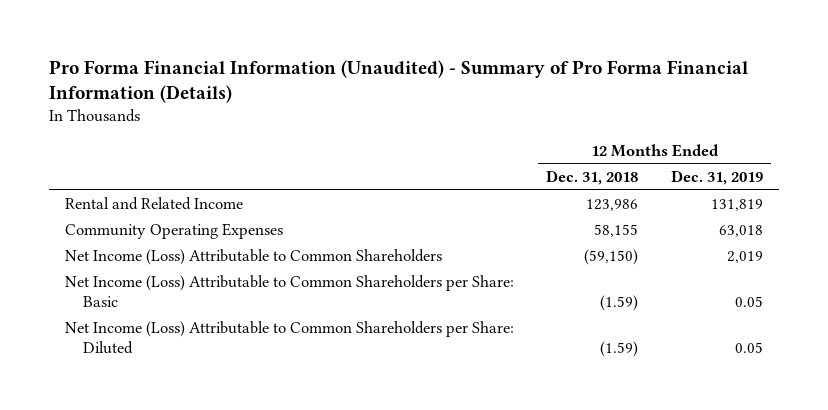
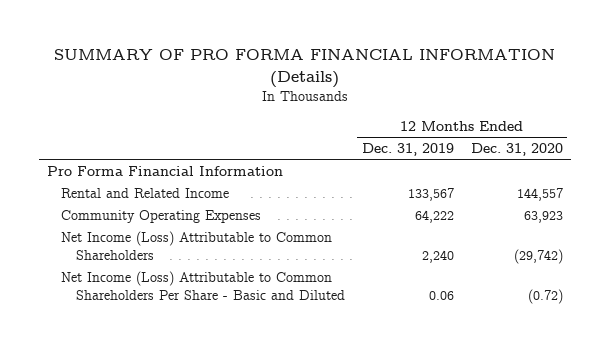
- Pro Forma Financial Information (Unaudited) - Summary of Pro Forma Financial Information (Details)
+ SUMMARY OF PRO FORMA FINANCIAL INFORMATION (Details)
- | 12 Months Ended Dec. 31, 2018 | 12 Months Ended Dec. 31, 2019
+ | 12 Months Ended Dec. 31, 2019 | 12 Months Ended Dec. 31, 2020
- Rental and Related Income | 123,986 | 131,819
- Community Operating Expenses | 58,155 | 63,018
- Net Income (Loss) Attributable to Common Shareholders | (59,150) | 2,019
- Net Income (Loss) Attributable to Common Shareholders per Share: Basic | (1.59) | 0.05
- Net Income (Loss) Attributable to Common Shareholders per Share: Diluted | (1.59) | 0.05
+ Pro Forma Financial Information
+ Rental and Related Income | 133,567 | 144,557
+ Community Operating Expenses | 64,222 | 63,923
+ Net Income (Loss) Attributable to Common Shareholders | 2,240 | (29,742)
+ Net Income (Loss) Attributable to Common Shareholders Per Share - Basic and Diluted | 0.06 | (0.72)

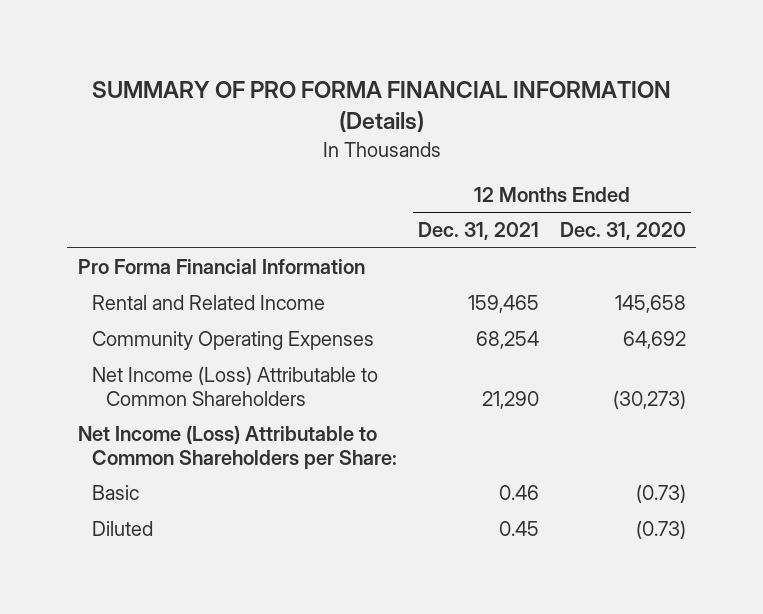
- | 12 Months Ended Dec. 31, 2019 | 12 Months Ended Dec. 31, 2020
+ | 12 Months Ended Dec. 31, 2021 | 12 Months Ended Dec. 31, 2020
- Rental and Related Income | 133,567 | 144,557
- Community Operating Expenses | 64,222 | 63,923
- Net Income (Loss) Attributable to Common Shareholders | 2,240 | (29,742)
- Net Income (Loss) Attributable to Common Shareholders Per Share - Basic and Diluted | 0.06 | (0.72)
+ Rental and Related Income | 159,465 | 145,658
+ Community Operating Expenses | 68,254 | 64,692
+ Net Income (Loss) Attributable to Common Shareholders | 21,290 | (30,273)
+ Net Income (Loss) Attributable to Common Shareholders per Share:
+ Basic | 0.46 | (0.73)
+ Diluted | 0.45 | (0.73)

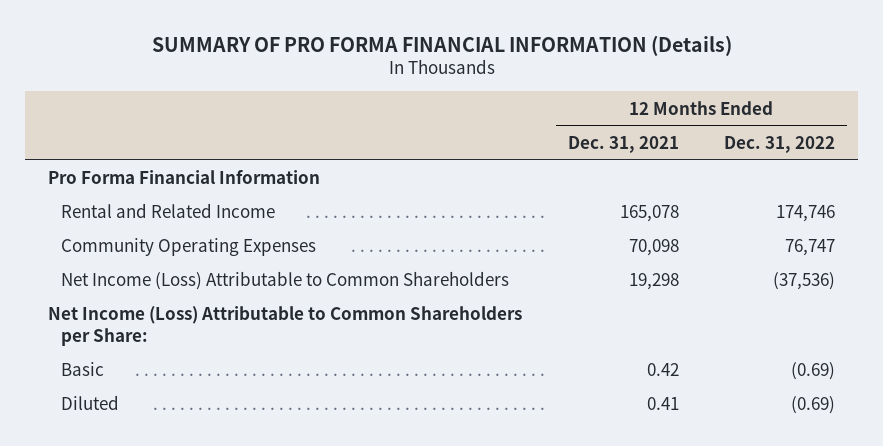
- | 12 Months Ended Dec. 31, 2021 | 12 Months Ended Dec. 31, 2020
+ | 12 Months Ended Dec. 31, 2021 | 12 Months Ended Dec. 31, 2022
- Rental and Related Income | 159,465 | 145,658
- Community Operating Expenses | 68,254 | 64,692
- Net Income (Loss) Attributable to Common Shareholders | 21,290 | (30,273)
+ Rental and Related Income | 165,078 | 174,746
+ Community Operating Expenses | 70,098 | 76,747
+ Net Income (Loss) Attributable to Common Shareholders | 19,298 | (37,536)
- Basic | 0.46 | (0.73)
- Diluted | 0.45 | (0.73)
+ Basic | 0.42 | (0.69)
+ Diluted | 0.41 | (0.69)

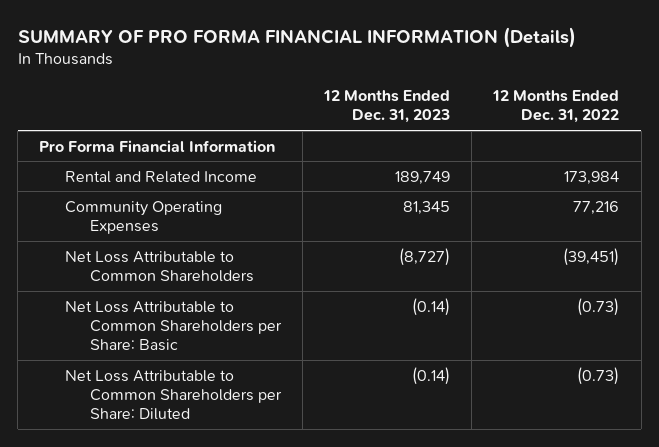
- | 12 Months Ended Dec. 31, 2021 | 12 Months Ended Dec. 31, 2022
+ | 12 Months Ended Dec. 31, 2023 | 12 Months Ended Dec. 31, 2022
- Rental and Related Income | 165,078 | 174,746
- Community Operating Expenses | 70,098 | 76,747
- Net Income (Loss) Attributable to Common Shareholders | 19,298 | (37,536)
- Net Income (Loss) Attributable to Common Shareholders per Share:
- Basic | 0.42 | (0.69)
- Diluted | 0.41 | (0.69)
+ Rental and Related Income | 189,749 | 173,984
+ Community Operating Expenses | 81,345 | 77,216
+ Net Loss Attributable to Common Shareholders | (8,727) | (39,451)
+ Net Loss Attributable to Common Shareholders per Share: Basic | (0.14) | (0.73)
+ Net Loss Attributable to Common Shareholders per Share: Diluted | (0.14) | (0.73)

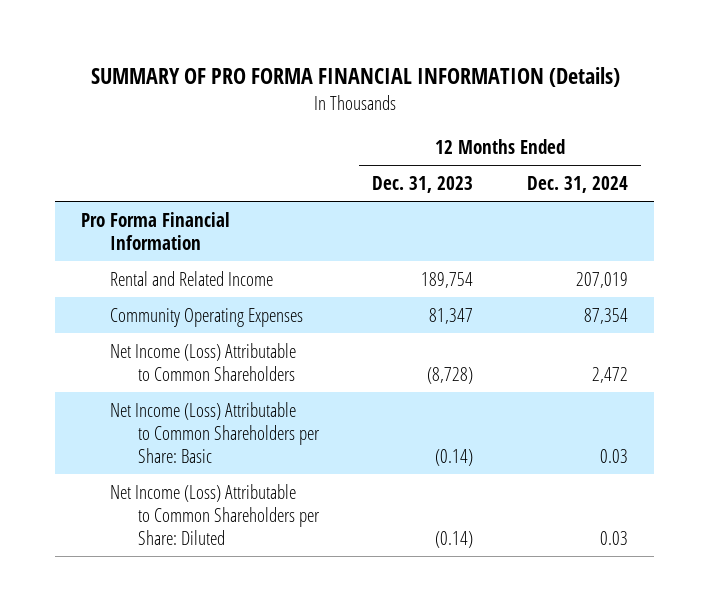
- | 12 Months Ended Dec. 31, 2023 | 12 Months Ended Dec. 31, 2022
+ | 12 Months Ended Dec. 31, 2023 | 12 Months Ended Dec. 31, 2024
- Rental and Related Income | 189,749 | 173,984
- Community Operating Expenses | 81,345 | 77,216
- Net Loss Attributable to Common Shareholders | (8,727) | (39,451)
- Net Loss Attributable to Common Shareholders per Share: Basic | (0.14) | (0.73)
- Net Loss Attributable to Common Shareholders per Share: Diluted | (0.14) | (0.73)
+ Rental and Related Income | 189,754 | 207,019
+ Community Operating Expenses | 81,347 | 87,354
+ Net Income (Loss) Attributable to Common Shareholders | (8,728) | 2,472
+ Net Income (Loss) Attributable to Common Shareholders per Share: Basic | (0.14) | 0.03
+ Net Income (Loss) Attributable to Common Shareholders per Share: Diluted | (0.14) | 0.03

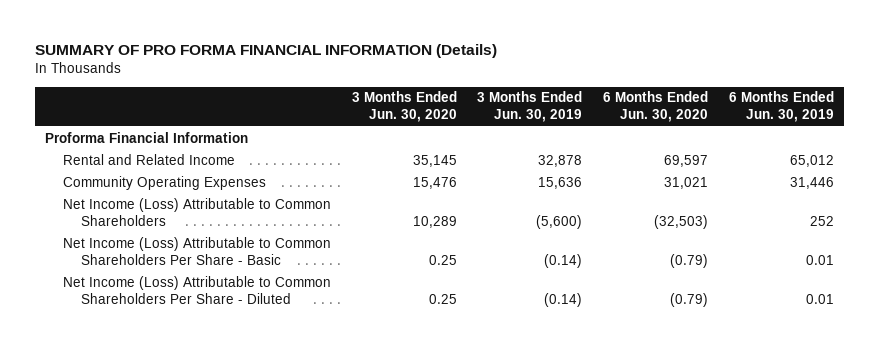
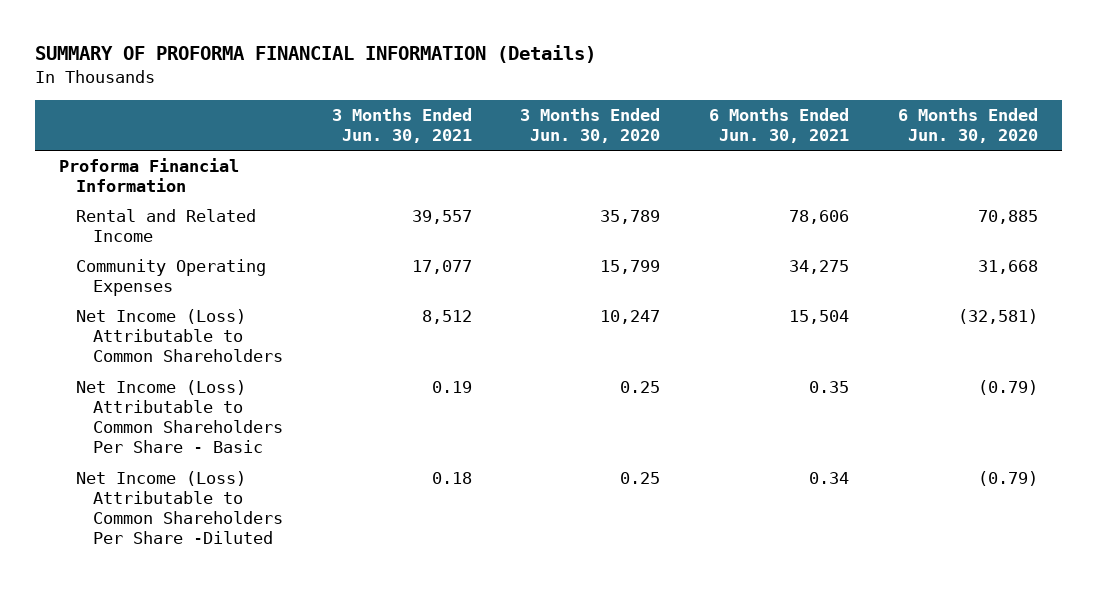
- SUMMARY OF PRO FORMA FINANCIAL INFORMATION (Details)
+ SUMMARY OF PROFORMA FINANCIAL INFORMATION (Details)
- | 3 Months Ended Jun. 30, 2020 | 3 Months Ended Jun. 30, 2019 | 6 Months Ended Jun. 30, 2020 | 6 Months Ended Jun. 30, 2019
+ | 3 Months Ended Jun. 30, 2021 | 3 Months Ended Jun. 30, 2020 | 6 Months Ended Jun. 30, 2021 | 6 Months Ended Jun. 30, 2020
- Rental and Related Income | 35,145 | 32,878 | 69,597 | 65,012
- Community Operating Expenses | 15,476 | 15,636 | 31,021 | 31,446
- Net Income (Loss) Attributable to Common Shareholders | 10,289 | (5,600) | (32,503) | 252
+ Rental and Related Income | 39,557 | 35,789 | 78,606 | 70,885
+ Community Operating Expenses | 17,077 | 15,799 | 34,275 | 31,668
+ Net Income (Loss) Attributable to Common Shareholders | 8,512 | 10,247 | 15,504 | (32,581)
- Net Income (Loss) Attributable to Common Shareholders Per Share - Diluted | 0.25 | (0.14) | (0.79) | 0.01
+ Net Income (Loss) Attributable to Common Shareholders Per Share -Diluted | 0.18 | 0.25 | 0.34 | (0.79)

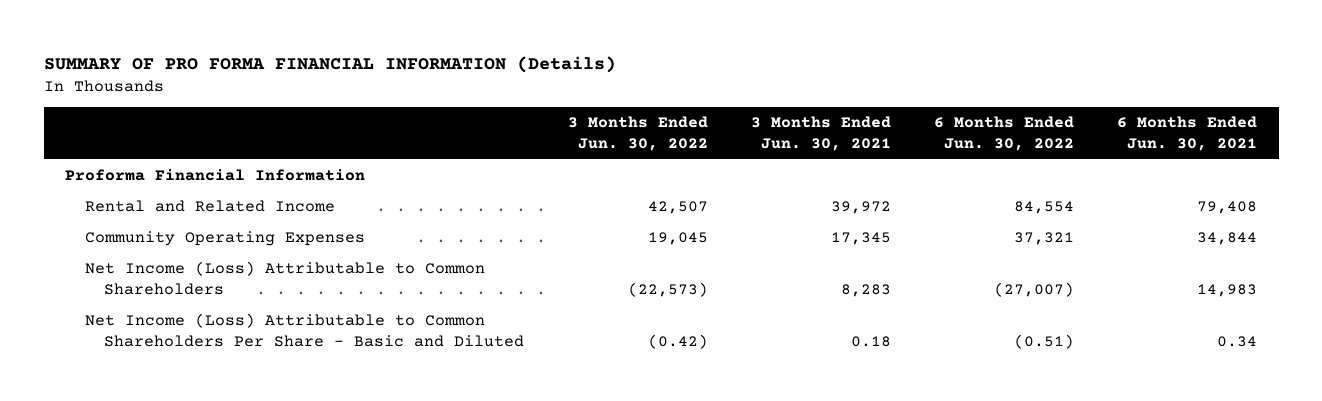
- SUMMARY OF PROFORMA FINANCIAL INFORMATION (Details)
+ SUMMARY OF PRO FORMA FINANCIAL INFORMATION (Details)
- | 3 Months Ended Jun. 30, 2021 | 3 Months Ended Jun. 30, 2020 | 6 Months Ended Jun. 30, 2021 | 6 Months Ended Jun. 30, 2020
+ | 3 Months Ended Jun. 30, 2022 | 3 Months Ended Jun. 30, 2021 | 6 Months Ended Jun. 30, 2022 | 6 Months Ended Jun. 30, 2021
- Rental and Related Income | 39,557 | 35,789 | 78,606 | 70,885
- Community Operating Expenses | 17,077 | 15,799 | 34,275 | 31,668
- Net Income (Loss) Attributable to Common Shareholders | 8,512 | 10,247 | 15,504 | (32,581)
- Net Income (Loss) Attributable to Common Shareholders Per Share - Basic | 0.19 | 0.25 | 0.35 | (0.79)
- Net Income (Loss) Attributable to Common Shareholders Per Share -Diluted | 0.18 | 0.25 | 0.34 | (0.79)
+ Rental and Related Income | 42,507 | 39,972 | 84,554 | 79,408
+ Community Operating Expenses | 19,045 | 17,345 | 37,321 | 34,844
+ Net Income (Loss) Attributable to Common Shareholders | (22,573) | 8,283 | (27,007) | 14,983
+ Net Income (Loss) Attributable to Common Shareholders Per Share - Basic and Diluted | (0.42) | 0.18 | (0.51) | 0.34

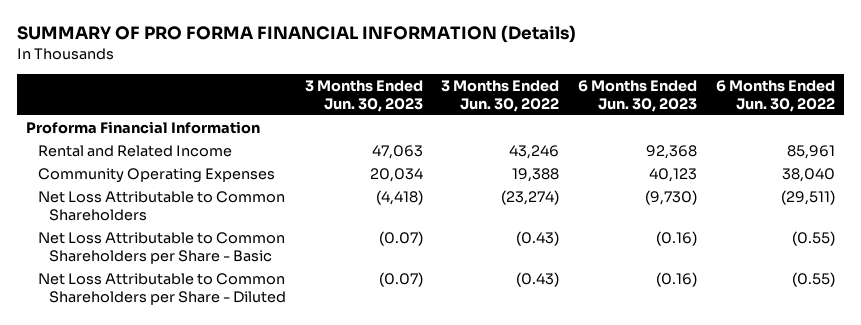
- | 3 Months Ended Jun. 30, 2022 | 3 Months Ended Jun. 30, 2021 | 6 Months Ended Jun. 30, 2022 | 6 Months Ended Jun. 30, 2021
+ | 3 Months Ended Jun. 30, 2023 | 3 Months Ended Jun. 30, 2022 | 6 Months Ended Jun. 30, 2023 | 6 Months Ended Jun. 30, 2022
- Rental and Related Income | 42,507 | 39,972 | 84,554 | 79,408
- Community Operating Expenses | 19,045 | 17,345 | 37,321 | 34,844
- Net Income (Loss) Attributable to Common Shareholders | (22,573) | 8,283 | (27,007) | 14,983
- Net Income (Loss) Attributable to Common Shareholders Per Share - Basic and Diluted | (0.42) | 0.18 | (0.51) | 0.34
+ Rental and Related Income | 47,063 | 43,246 | 92,368 | 85,961
+ Community Operating Expenses | 20,034 | 19,388 | 40,123 | 38,040
+ Net Loss Attributable to Common Shareholders | (4,418) | (23,274) | (9,730) | (29,511)
+ Net Loss Attributable to Common Shareholders per Share - Basic | (0.07) | (0.43) | (0.16) | (0.55)
+ Net Loss Attributable to Common Shareholders per Share - Diluted | (0.07) | (0.43) | (0.16) | (0.55)

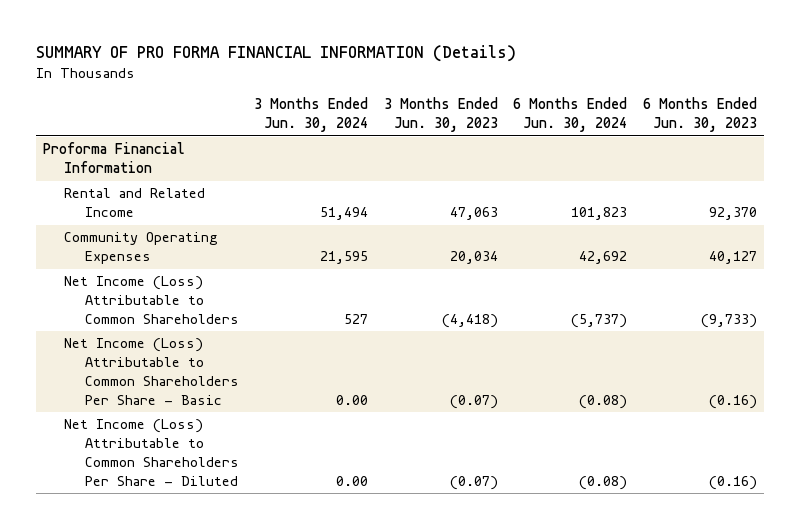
- | 3 Months Ended Jun. 30, 2023 | 3 Months Ended Jun. 30, 2022 | 6 Months Ended Jun. 30, 2023 | 6 Months Ended Jun. 30, 2022
+ | 3 Months Ended Jun. 30, 2024 | 3 Months Ended Jun. 30, 2023 | 6 Months Ended Jun. 30, 2024 | 6 Months Ended Jun. 30, 2023
- Rental and Related Income | 47,063 | 43,246 | 92,368 | 85,961
- Community Operating Expenses | 20,034 | 19,388 | 40,123 | 38,040
- Net Loss Attributable to Common Shareholders | (4,418) | (23,274) | (9,730) | (29,511)
- Net Loss Attributable to Common Shareholders per Share - Basic | (0.07) | (0.43) | (0.16) | (0.55)
- Net Loss Attributable to Common Shareholders per Share - Diluted | (0.07) | (0.43) | (0.16) | (0.55)
+ Rental and Related Income | 51,494 | 47,063 | 101,823 | 92,370
+ Community Operating Expenses | 21,595 | 20,034 | 42,692 | 40,127
+ Net Income (Loss) Attributable to Common Shareholders | 527 | (4,418) | (5,737) | (9,733)
+ Net Income (Loss) Attributable to Common Shareholders Per Share - Basic | 0.00 | (0.07) | (0.08) | (0.16)
+ Net Income (Loss) Attributable to Common Shareholders Per Share - Diluted | 0.00 | (0.07) | (0.08) | (0.16)

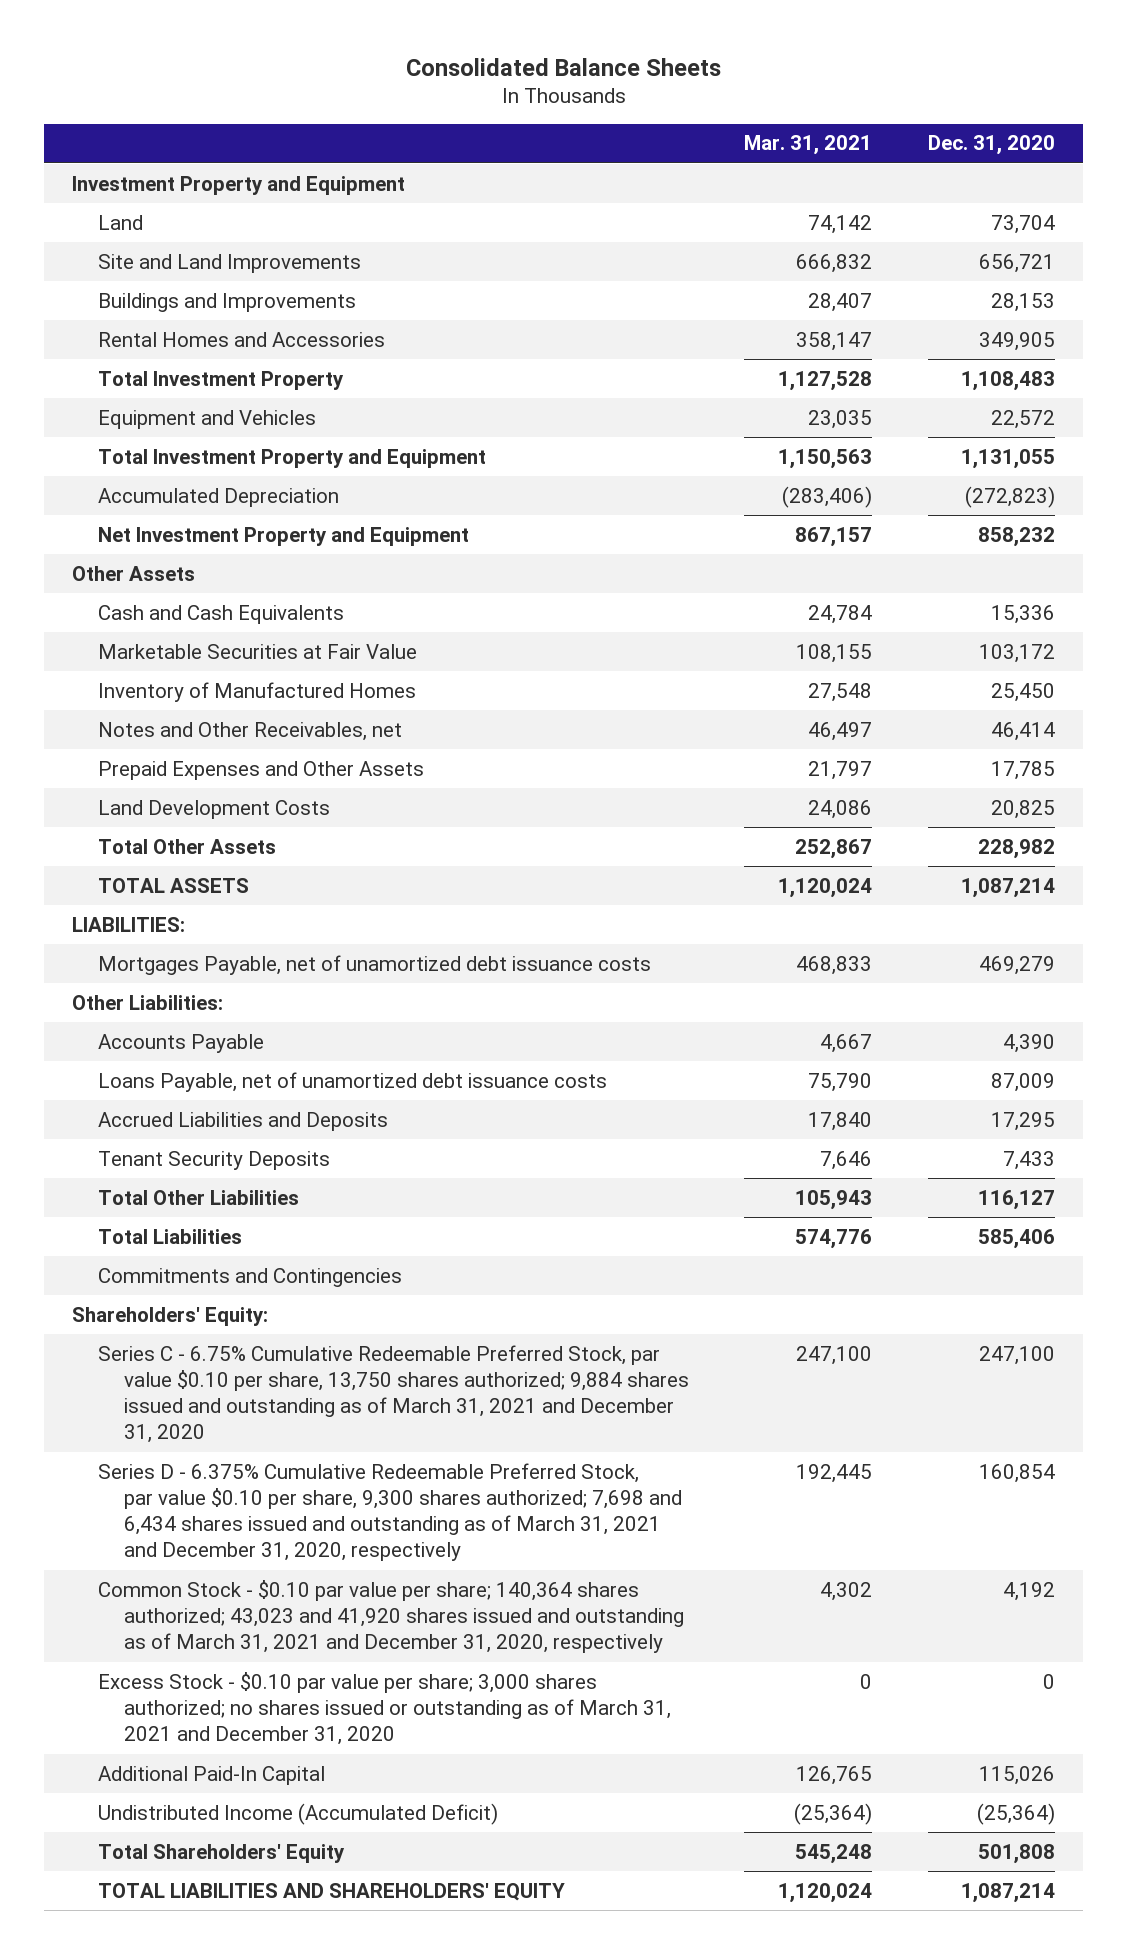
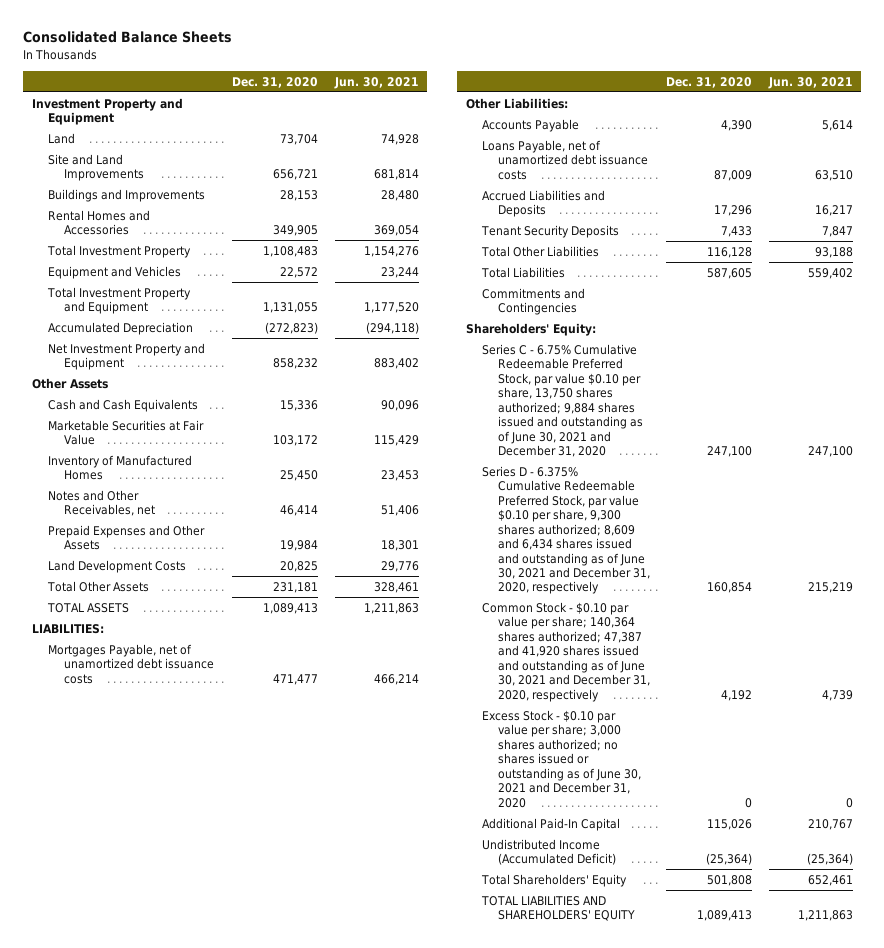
- | Mar. 31, 2021 | Dec. 31, 2020
+ | Dec. 31, 2020 | Jun. 30, 2021
- Prepaid Expenses and Other Assets | 21,797 | 17,785
+ Prepaid Expenses and Other Assets | 19,984 | 18,301
- Total Other Assets | 252,867 | 228,982
- TOTAL ASSETS | 1,120,024 | 1,087,214
+ Total Other Assets | 231,181 | 328,461
+ TOTAL ASSETS | 1,089,413 | 1,211,863
- Mortgages Payable, net of unamortized debt issuance costs | 468,833 | 469,279
+ Mortgages Payable, net of unamortized debt issuance costs | 471,477 | 466,214
- Accrued Liabilities and Deposits | 17,840 | 17,295
+ Accrued Liabilities and Deposits | 17,296 | 16,217
- Total Other Liabilities | 105,943 | 116,127
- Total Liabilities | 574,776 | 585,406
+ Total Other Liabilities | 116,128 | 93,188
+ Total Liabilities | 587,605 | 559,402
- Series C - 6.75% Cumulative Redeemable Preferred Stock, par value $0.10 per share, 13,750 shares authorized; 9,884 shares issued and outstanding as of March 31, 2021 and December 31, 2020 | 247,100 | 247,100
- Series D - 6.375% Cumulative Redeemable Preferred Stock, par value $0.10 per share, 9,300 shares authorized; 7,698 and 6,434 shares issued and outstanding as of March 31, 2021 and December 31, 2020, respectively | 192,445 | 160,854
- Common Stock - $0.10 par value per share; 140,364 shares authorized; 43,023 and 41,920 shares issued and outstanding as of March 31, 2021 and December 31, 2020, respectively | 4,302 | 4,192
- Excess Stock - $0.10 par value per share; 3,000 shares authorized; no shares issued or outstanding as of March 31, 2021 and December 31, 2020 | 0 | 0
+ Series C - 6.75% Cumulative Redeemable Preferred Stock, par value $0.10 per share, 13,750 shares authorized; 9,884 shares issued and outstanding as of June 30, 2021 and December 31, 2020 | 247,100 | 247,100
+ Series D - 6.375% Cumulative Redeemable Preferred Stock, par value $0.10 per share, 9,300 shares authorized; 8,609 and 6,434 shares issued and outstanding as of June 30, 2021 and December 31, 2020, respectively | 160,854 | 215,219
+ Common Stock - $0.10 par value per share; 140,364 shares authorized; 47,387 and 41,920 shares issued and outstanding as of June 30, 2021 and December 31, 2020, respectively | 4,192 | 4,739
+ Excess Stock - $0.10 par value per share; 3,000 shares authorized; no shares issued or outstanding as of June 30, 2021 and December 31, 2020 | 0 | 0
- TOTAL LIABILITIES AND SHAREHOLDERS' EQUITY | 1,120,024 | 1,087,214
+ TOTAL LIABILITIES AND SHAREHOLDERS' EQUITY | 1,089,413 | 1,211,863

